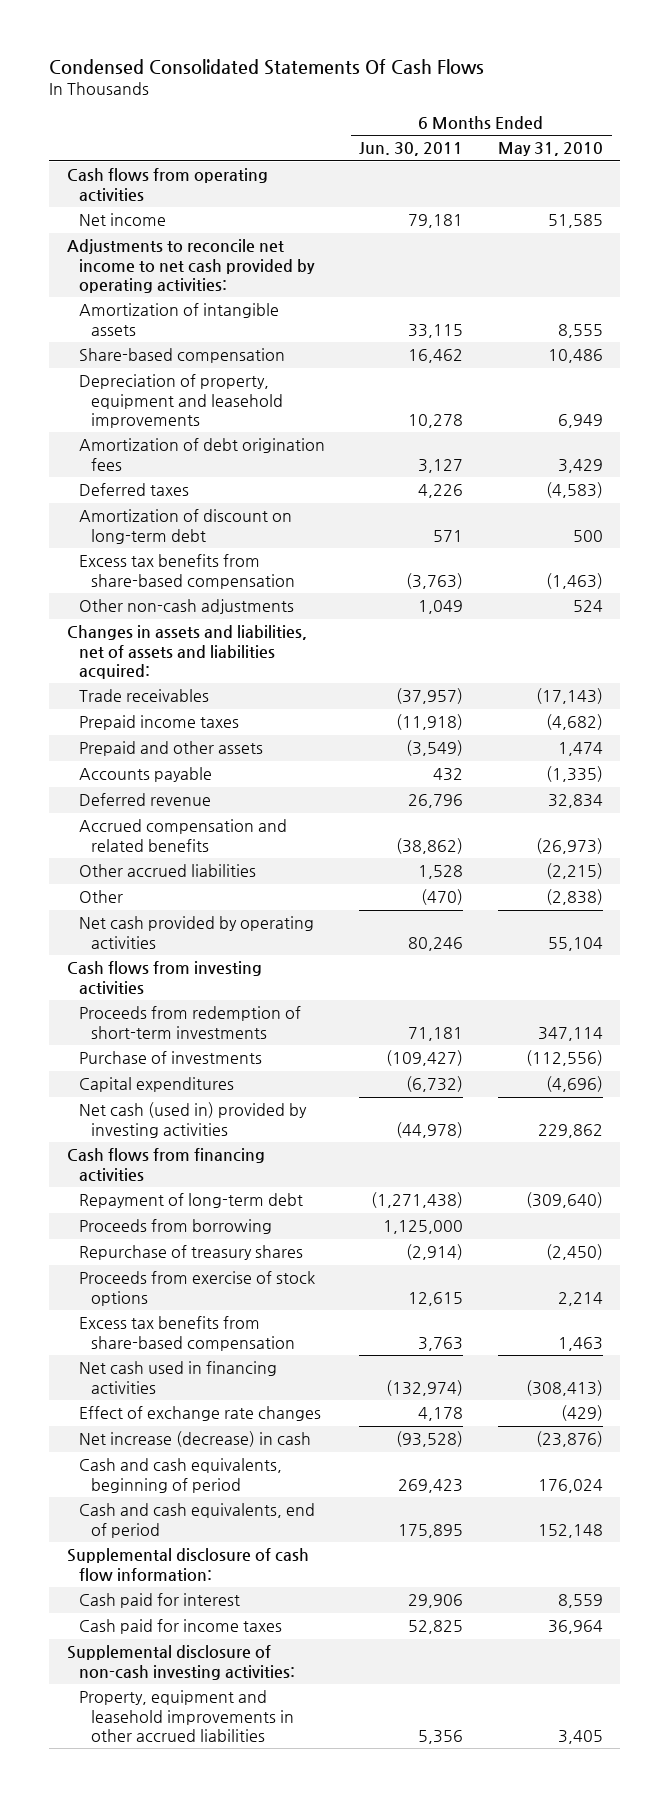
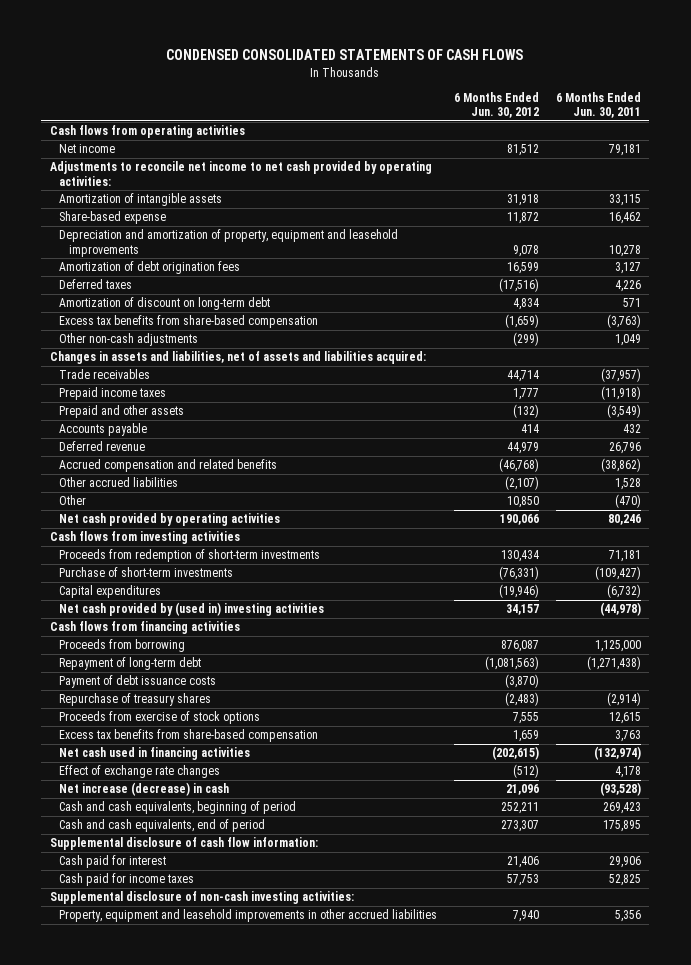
- Condensed Consolidated Statements Of Cash Flows
+ CONDENSED CONSOLIDATED STATEMENTS OF CASH FLOWS
- | 6 Months Ended Jun. 30, 2011 | 6 Months Ended May 31, 2010
+ | 6 Months Ended Jun. 30, 2012 | 6 Months Ended Jun. 30, 2011
- Share-based compensation | 16,462 | 10,486
- Depreciation of property, equipment and leasehold improvements | 10,278 | 6,949
+ Share-based expense | 11,872 | 16,462
+ Depreciation and amortization of property, equipment and leasehold improvements | 9,078 | 10,278
- Purchase of investments | (109,427) | (112,556)
+ Purchase of short-term investments | (76,331) | (109,427)
- Net cash (used in) provided by investing activities | (44,978) | 229,862
+ Net cash provided by (used in) investing activities | 34,157 | (44,978)
moved down: Repayment of long-term debt | (1,081,563) | (1,271,438)
+ Payment of debt issuance costs | (3,870) |

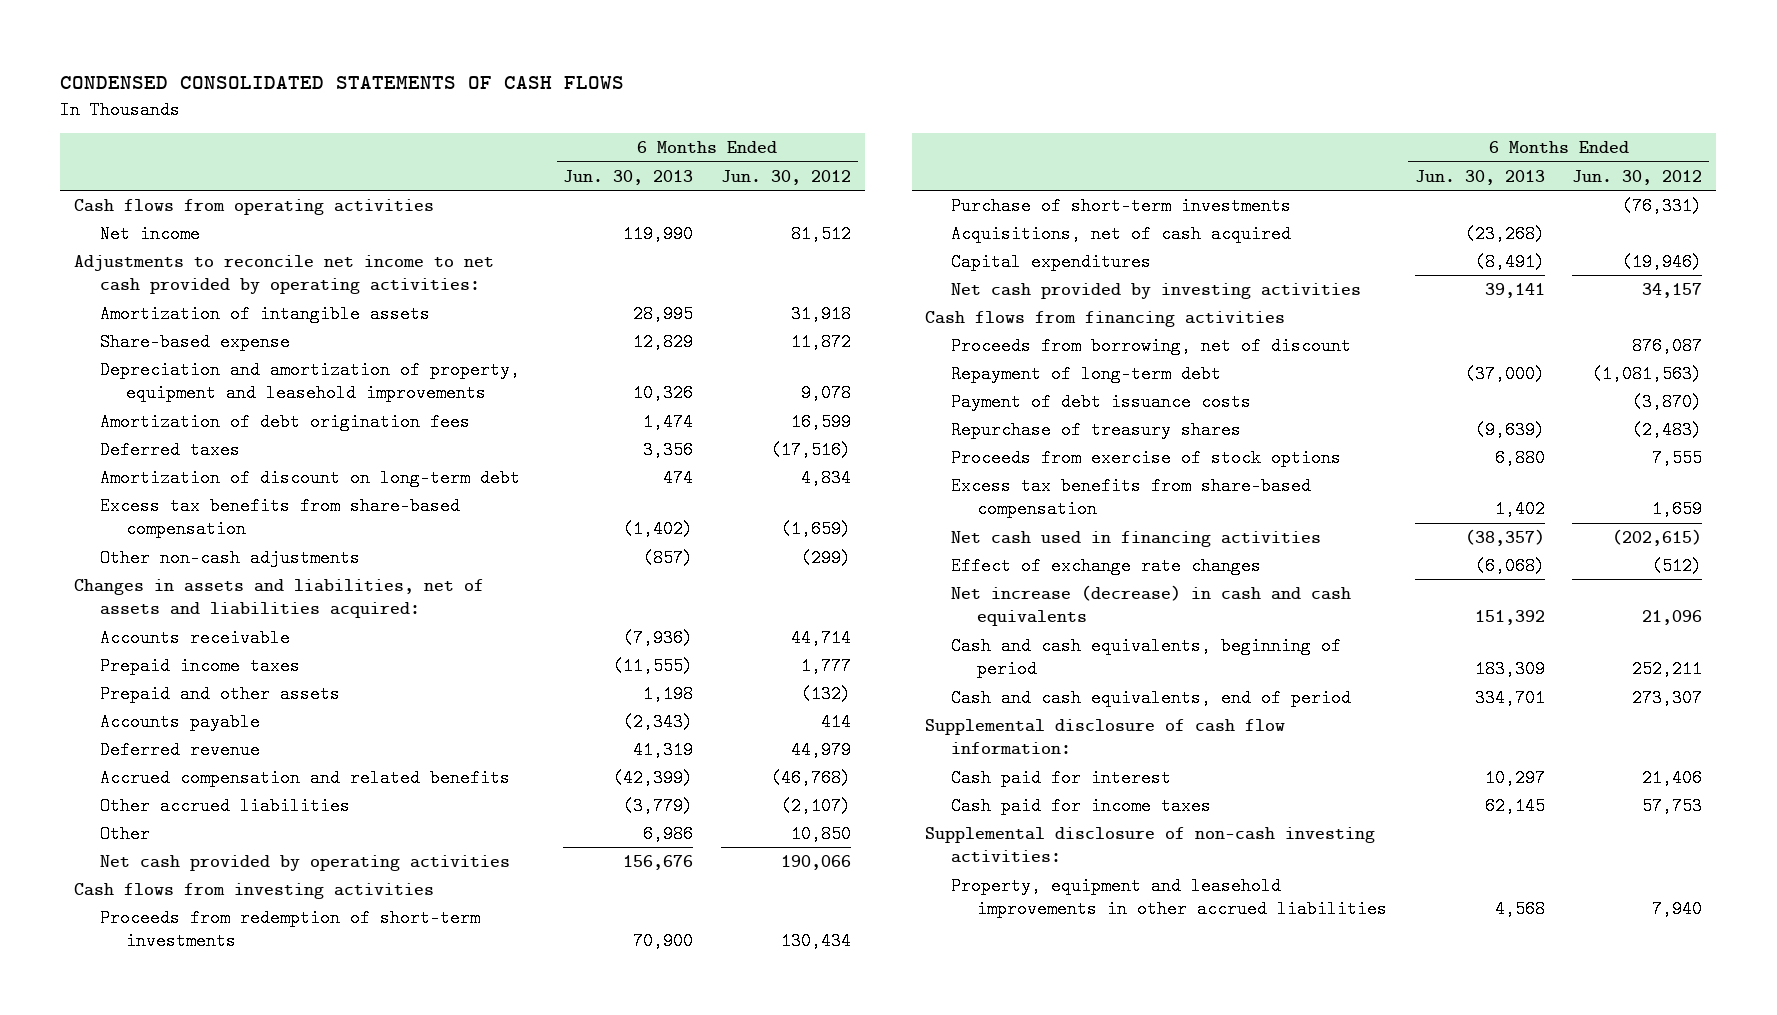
- | 6 Months Ended Jun. 30, 2012 | 6 Months Ended Jun. 30, 2011
+ | 6 Months Ended Jun. 30, 2013 | 6 Months Ended Jun. 30, 2012
- Trade receivables | 44,714 | (37,957)
+ Accounts receivable | (7,936) | 44,714
+ Acquisitions, net of cash acquired | (23,268) |
- Net cash provided by (used in) investing activities | 34,157 | (44,978)
+ Net cash provided by investing activities | 39,141 | 34,157
- Proceeds from borrowing | 876,087 | 1,125,000
+ Proceeds from borrowing, net of discount | | 876,087
- Net increase (decrease) in cash | 21,096 | (93,528)
+ Net increase (decrease) in cash and cash equivalents | 151,392 | 21,096

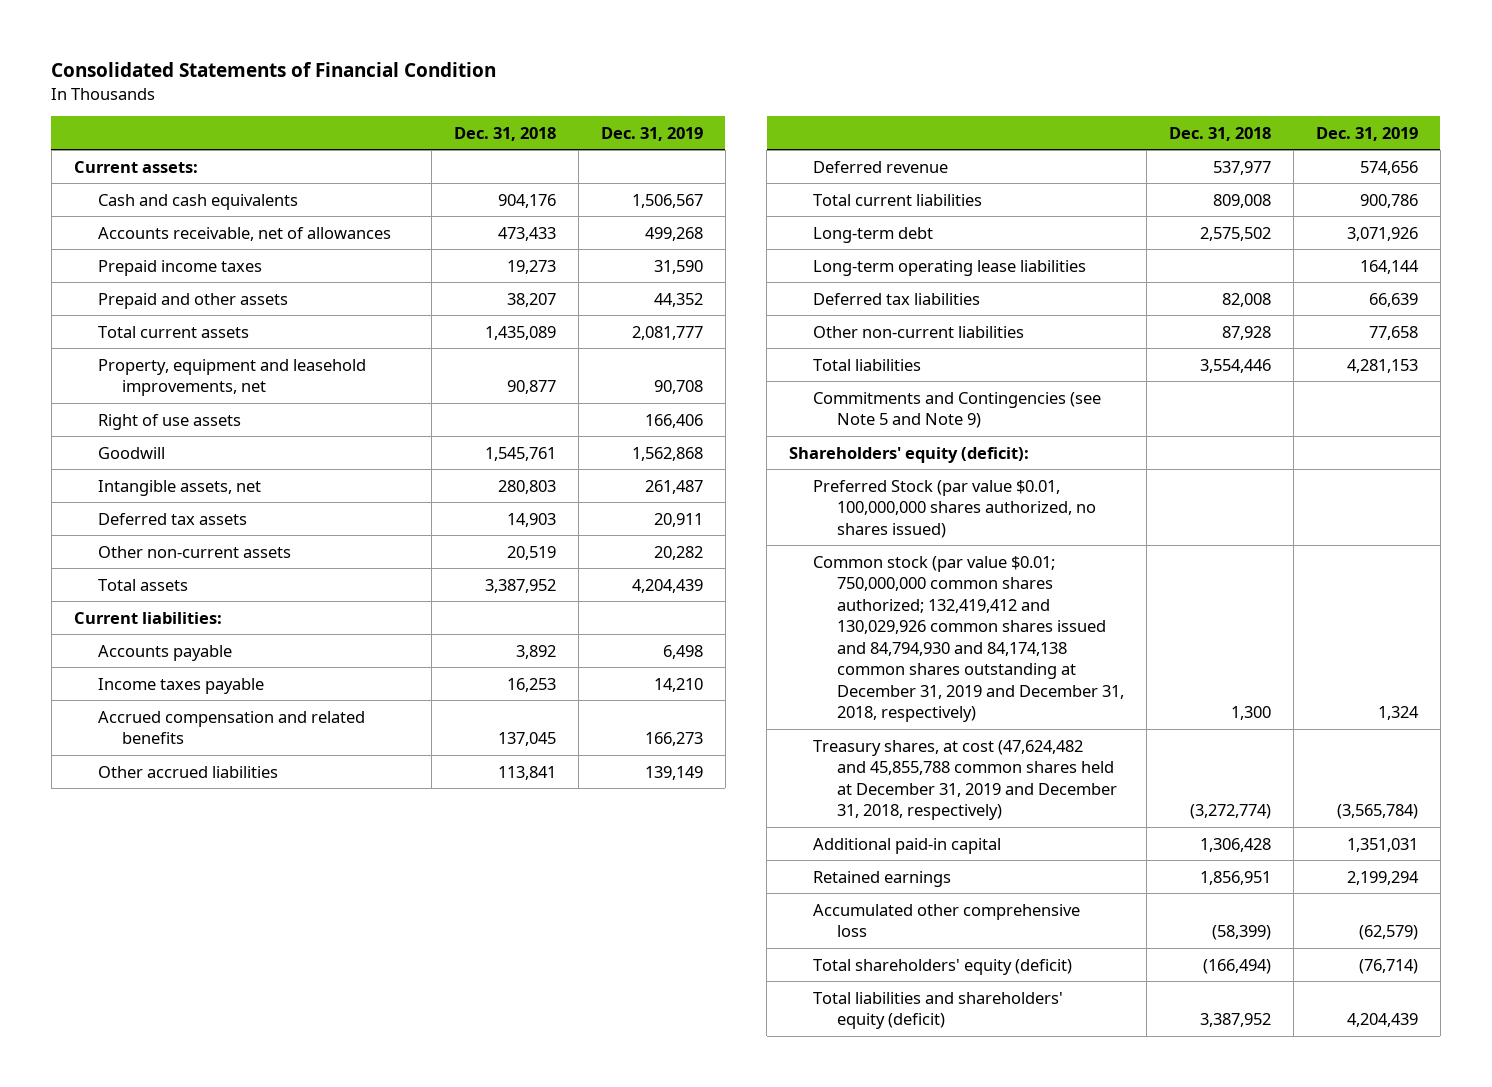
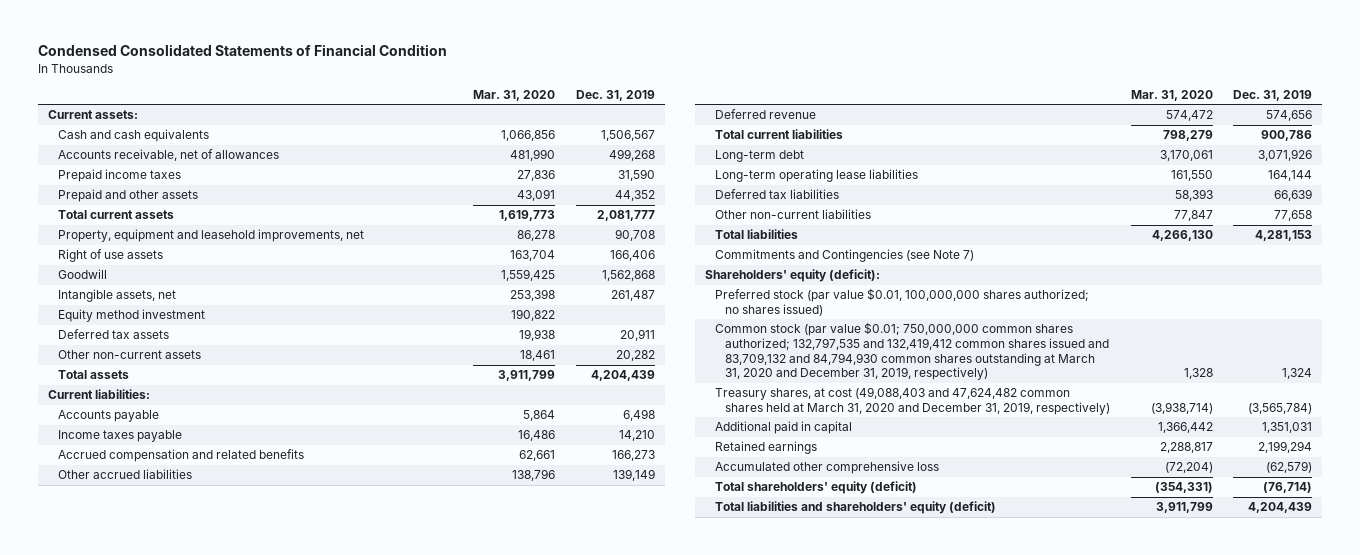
- Consolidated Statements of Financial Condition
+ Condensed Consolidated Statements of Financial Condition
- | Dec. 31, 2018 | Dec. 31, 2019
+ | Mar. 31, 2020 | Dec. 31, 2019
+ Equity method investment | 190,822 |
- Commitments and Contingencies (see Note 5 and Note 9)
+ Commitments and Contingencies (see Note 7)
- Preferred Stock (par value $0.01, 100,000,000 shares authorized, no shares issued)
- Common stock (par value $0.01; 750,000,000 common shares authorized; 132,419,412 and 130,029,926 common shares issued and 84,794,930 and 84,174,138 common shares outstanding at December 31, 2019 and December 31, 2018, respectively) | 1,300 | 1,324
- Treasury shares, at cost (47,624,482 and 45,855,788 common shares held at December 31, 2019 and December 31, 2018, respectively) | (3,272,774) | (3,565,784)
- Additional paid-in capital | 1,306,428 | 1,351,031
+ Preferred stock (par value $0.01, 100,000,000 shares authorized; no shares issued)
+ Common stock (par value $0.01; 750,000,000 common shares authorized; 132,797,535 and 132,419,412 common shares issued and 83,709,132 and 84,794,930 common shares outstanding at March 31, 2020 and December 31, 2019, respectively) | 1,328 | 1,324
+ Treasury shares, at cost (49,088,403 and 47,624,482 common shares held at March 31, 2020 and December 31, 2019, respectively) | (3,938,714) | (3,565,784)
+ Additional paid in capital | 1,366,442 | 1,351,031

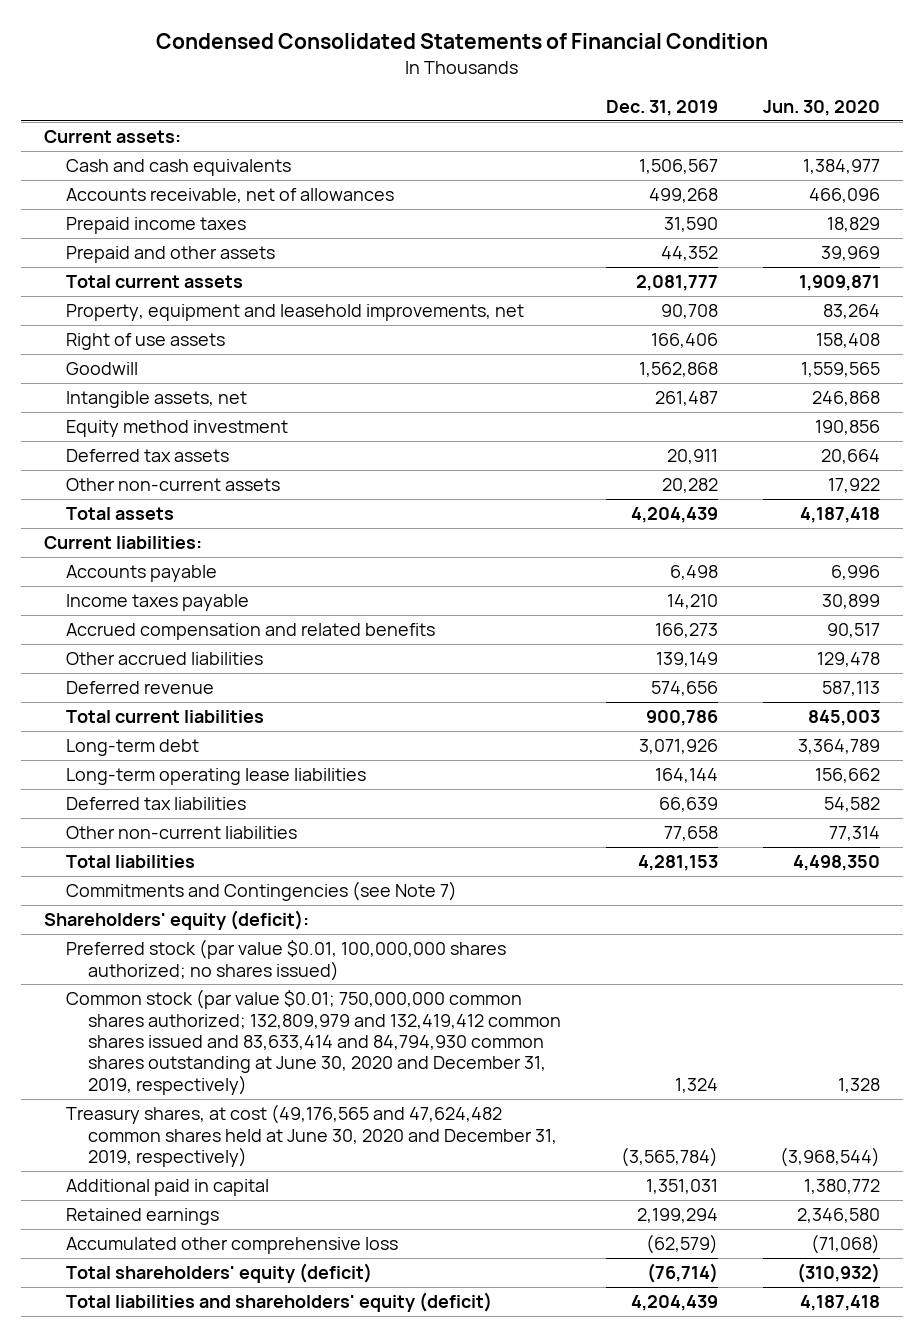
- | Mar. 31, 2020 | Dec. 31, 2019
+ | Dec. 31, 2019 | Jun. 30, 2020
- Common stock (par value $0.01; 750,000,000 common shares authorized; 132,797,535 and 132,419,412 common shares issued and 83,709,132 and 84,794,930 common shares outstanding at March 31, 2020 and December 31, 2019, respectively) | 1,328 | 1,324
- Treasury shares, at cost (49,088,403 and 47,624,482 common shares held at March 31, 2020 and December 31, 2019, respectively) | (3,938,714) | (3,565,784)
+ Common stock (par value $0.01; 750,000,000 common shares authorized; 132,809,979 and 132,419,412 common shares issued and 83,633,414 and 84,794,930 common shares outstanding at June 30, 2020 and December 31, 2019, respectively) | 1,324 | 1,328
+ Treasury shares, at cost (49,176,565 and 47,624,482 common shares held at June 30, 2020 and December 31, 2019, respectively) | (3,565,784) | (3,968,544)

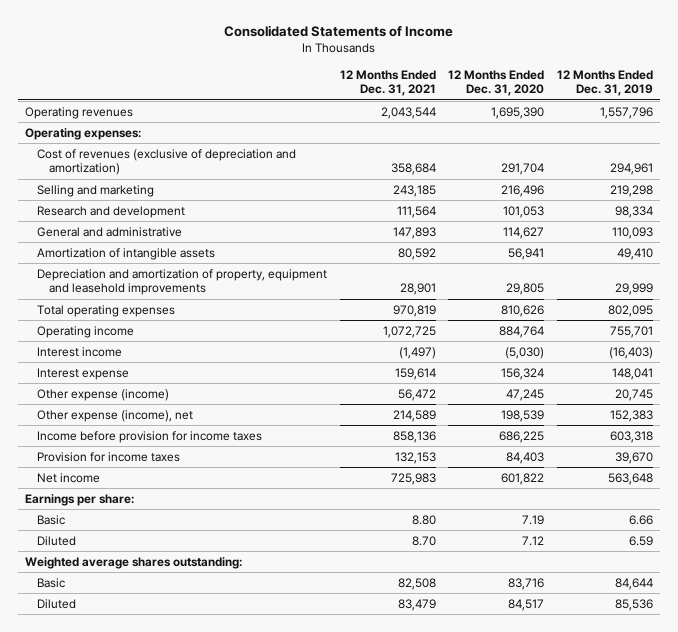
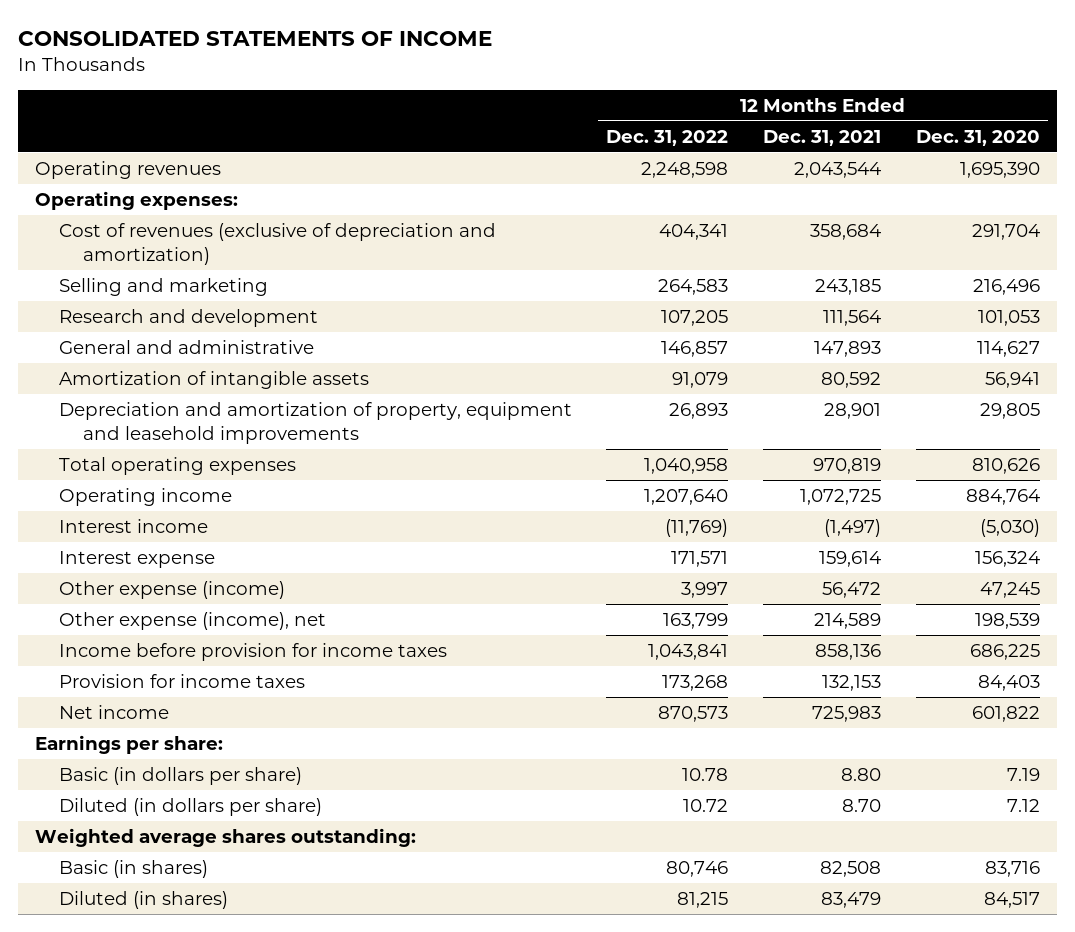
- Consolidated Statements of Income
+ CONSOLIDATED STATEMENTS OF INCOME
- | 12 Months Ended Dec. 31, 2021 | 12 Months Ended Dec. 31, 2020 | 12 Months Ended Dec. 31, 2019
+ | 12 Months Ended Dec. 31, 2022 | 12 Months Ended Dec. 31, 2021 | 12 Months Ended Dec. 31, 2020
- Basic | 8.80 | 7.19 | 6.66
- Diluted | 8.70 | 7.12 | 6.59
+ Basic (in dollars per share) | 10.78 | 8.80 | 7.19
+ Diluted (in dollars per share) | 10.72 | 8.70 | 7.12
- Basic | 82,508 | 83,716 | 84,644
- Diluted | 83,479 | 84,517 | 85,536
+ Basic (in shares) | 80,746 | 82,508 | 83,716
+ Diluted (in shares) | 81,215 | 83,479 | 84,517

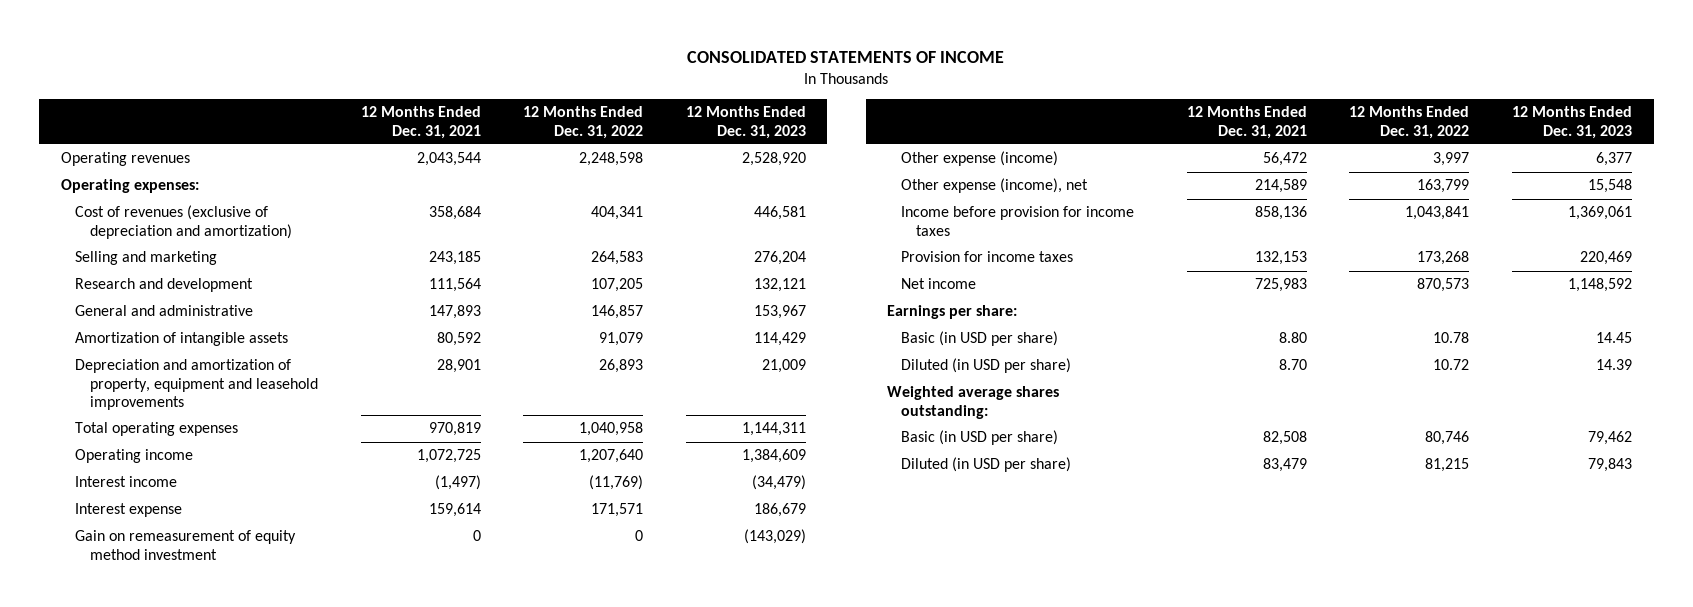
- | 12 Months Ended Dec. 31, 2022 | 12 Months Ended Dec. 31, 2021 | 12 Months Ended Dec. 31, 2020
+ | 12 Months Ended Dec. 31, 2021 | 12 Months Ended Dec. 31, 2022 | 12 Months Ended Dec. 31, 2023
+ Gain on remeasurement of equity method investment | 0 | 0 | (143,029)
- Basic (in dollars per share) | 10.78 | 8.80 | 7.19
- Diluted (in dollars per share) | 10.72 | 8.70 | 7.12
+ Basic (in USD per share) | 8.80 | 10.78 | 14.45
+ Diluted (in USD per share) | 8.70 | 10.72 | 14.39
- Basic (in shares) | 80,746 | 82,508 | 83,716
- Diluted (in shares) | 81,215 | 83,479 | 84,517
+ Basic (in USD per share) | 82,508 | 80,746 | 79,462
+ Diluted (in USD per share) | 83,479 | 81,215 | 79,843

